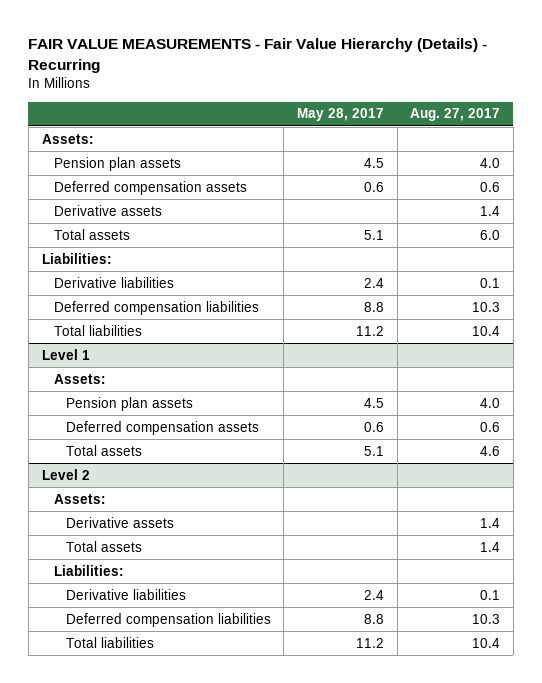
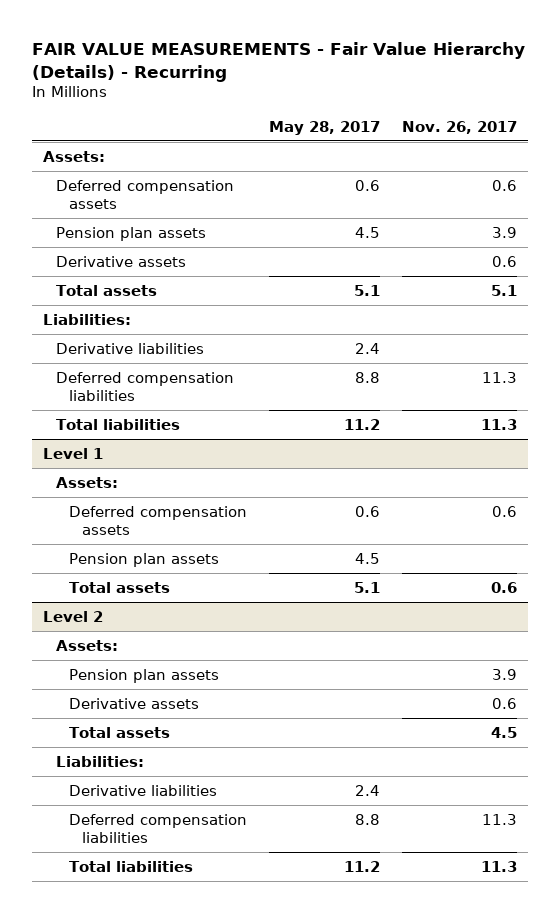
- | May 28, 2017 | Aug. 27, 2017
+ | May 28, 2017 | Nov. 26, 2017
moved down: Pension plan assets | 4.5 | 3.9
@ Level 1
moved down: Pension plan assets | 4.5 |
@ Level 2
+ Pension plan assets | | 3.9

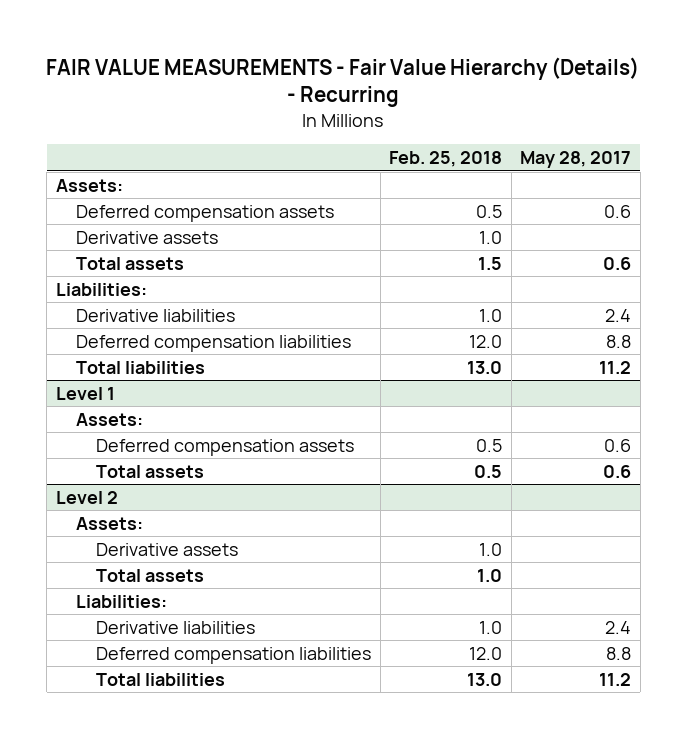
- | May 28, 2017 | Nov. 26, 2017
+ | Feb. 25, 2018 | May 28, 2017
- Pension plan assets | 4.5 | 3.9
- Total assets | 5.1 | 5.1
+ Total assets | 1.5 | 0.6
@ Level 1
- Pension plan assets | 4.5 |
- Total assets | 5.1 | 0.6
+ Total assets | 0.5 | 0.6
@ Level 2
- Pension plan assets | | 3.9

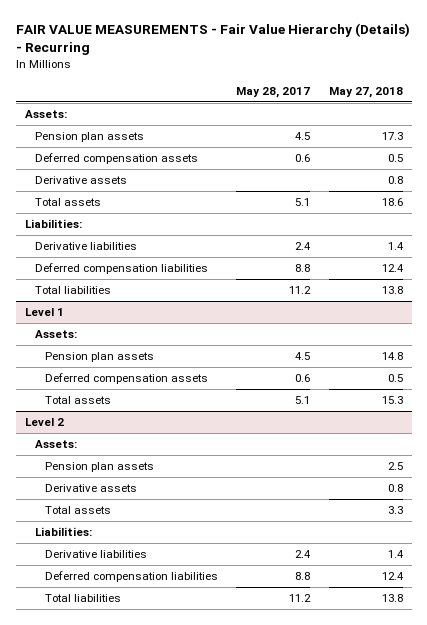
- | Feb. 25, 2018 | May 28, 2017
+ | May 28, 2017 | May 27, 2018
+ Pension plan assets | 4.5 | 17.3
- Total assets | 1.5 | 0.6
+ Total assets | 5.1 | 18.6
@ Level 1
+ Pension plan assets | 4.5 | 14.8
- Total assets | 0.5 | 0.6
+ Total assets | 5.1 | 15.3
@ Level 2
+ Pension plan assets | | 2.5

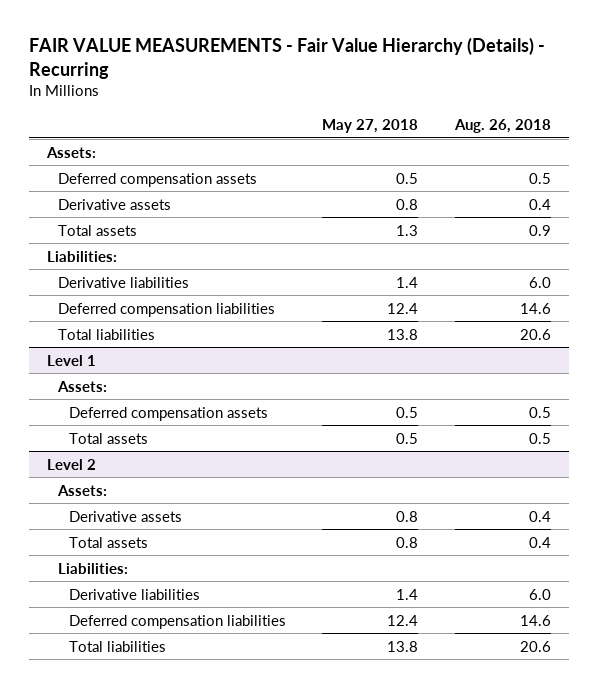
- | May 28, 2017 | May 27, 2018
+ | May 27, 2018 | Aug. 26, 2018
- Pension plan assets | 4.5 | 17.3
- Total assets | 5.1 | 18.6
+ Total assets | 1.3 | 0.9
@ Level 1
- Pension plan assets | 4.5 | 14.8
- Total assets | 5.1 | 15.3
+ Total assets | 0.5 | 0.5
@ Level 2
- Pension plan assets | | 2.5
- Total assets | | 3.3
+ Total assets | 0.8 | 0.4

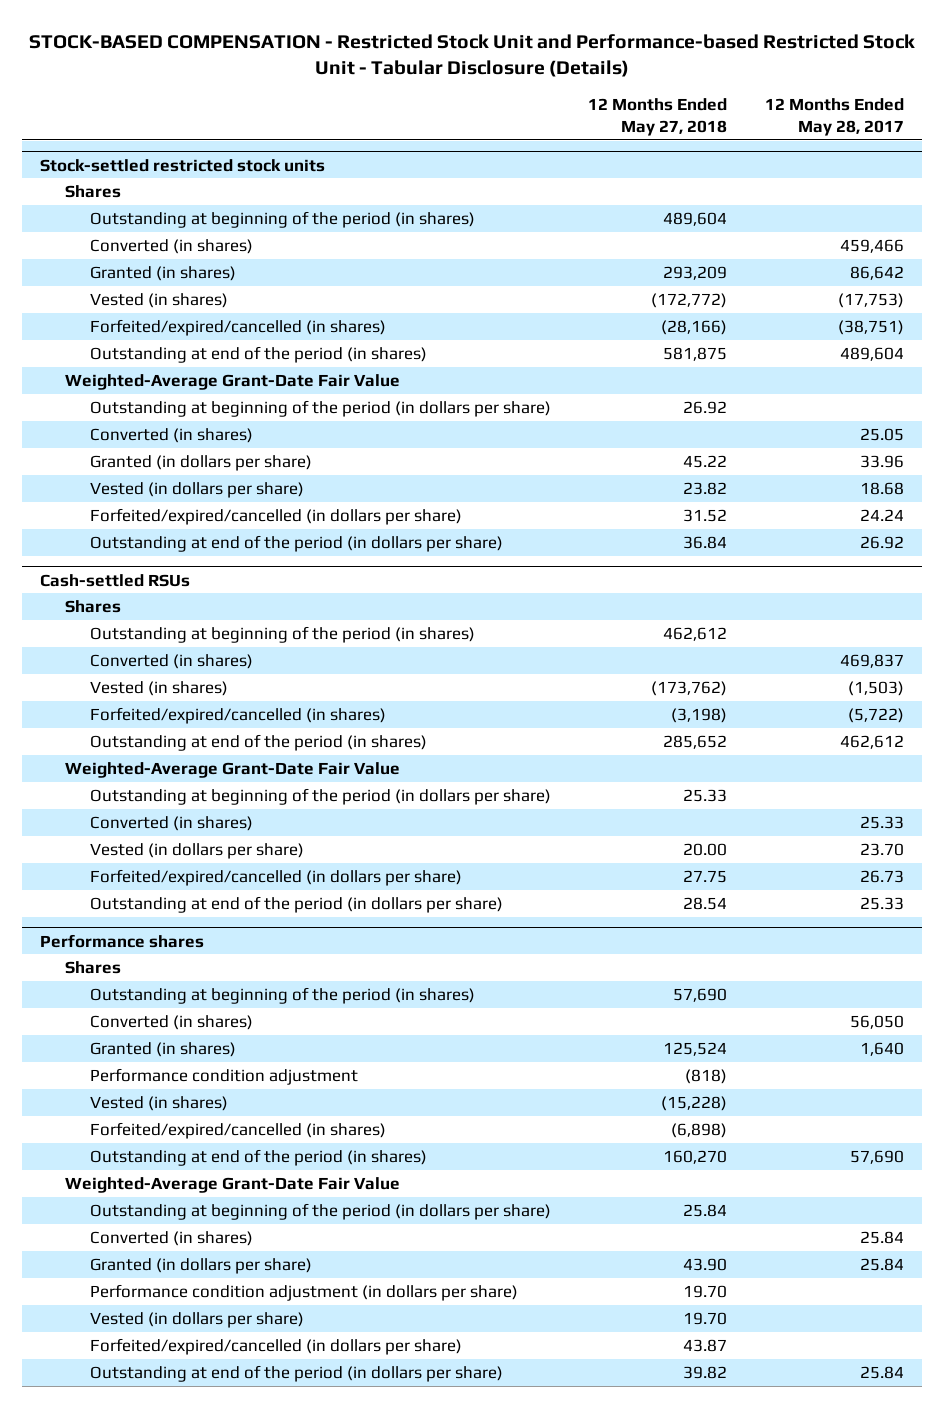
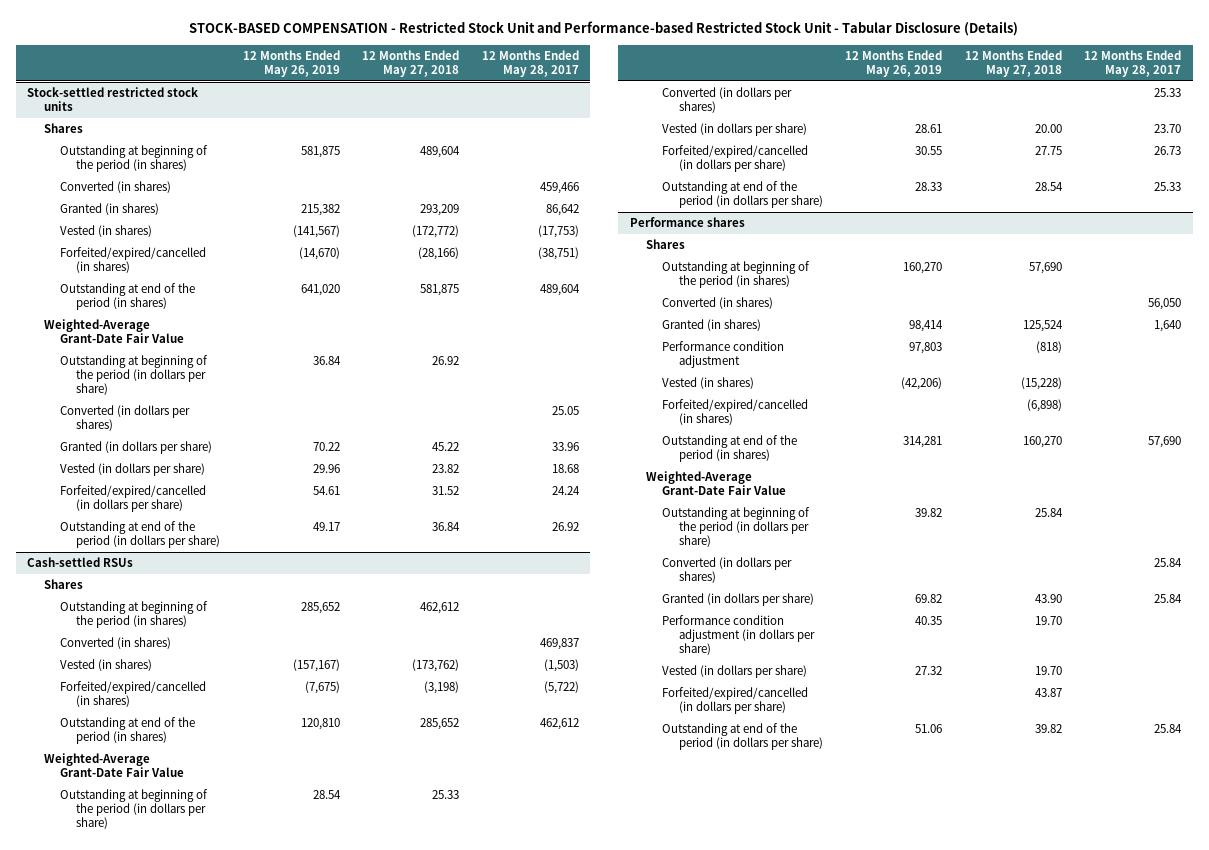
- | 12 Months Ended May 27, 2018 | 12 Months Ended May 28, 2017
+ | 12 Months Ended May 26, 2019 | 12 Months Ended May 27, 2018 | 12 Months Ended May 28, 2017
@ Stock-settled restricted stock units
- Converted (in shares) | | 25.05
+ Converted (in dollars per shares) | | | 25.05
@ Cash-settled RSUs
- Converted (in shares) | | 25.33
+ Converted (in dollars per shares) | | | 25.33
@ Performance shares
- Converted (in shares) | | 25.84
+ Converted (in dollars per shares) | | | 25.84

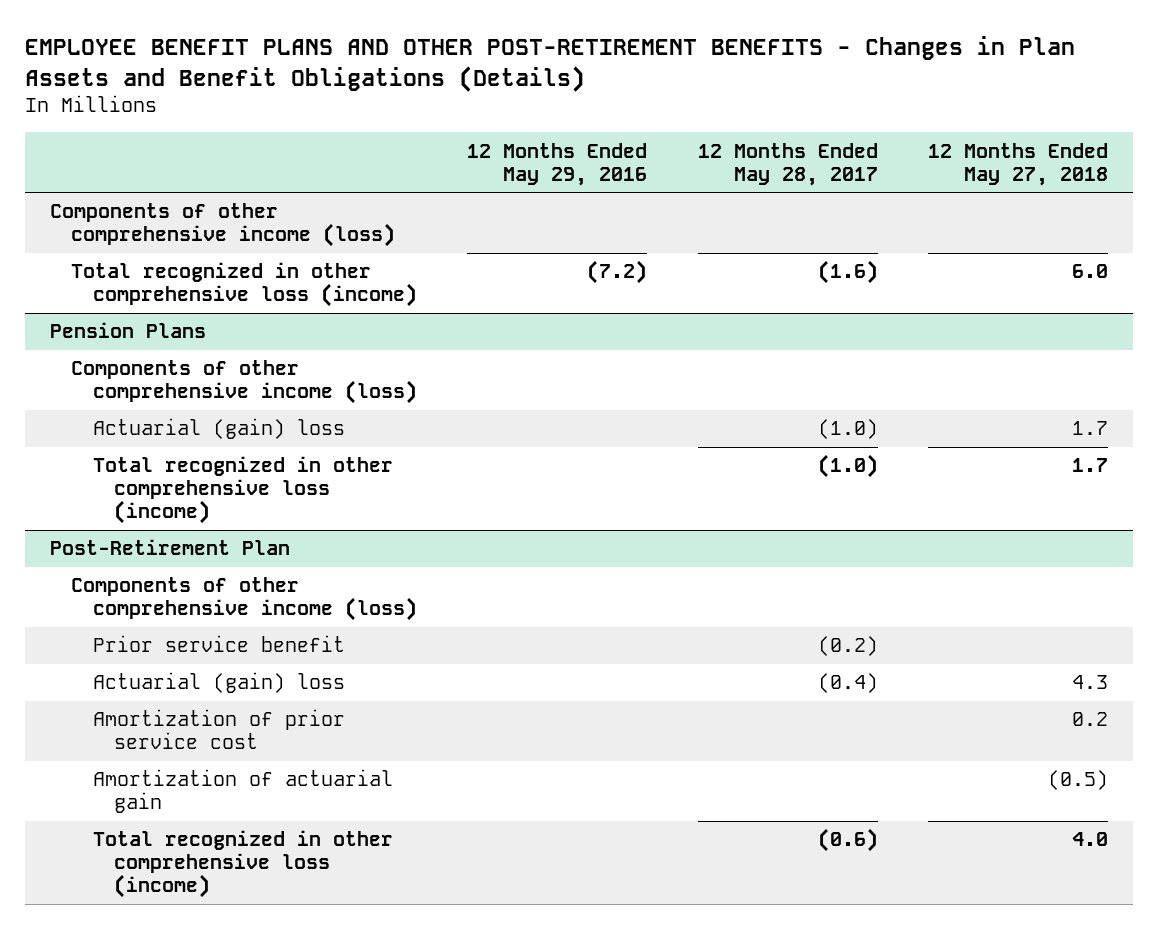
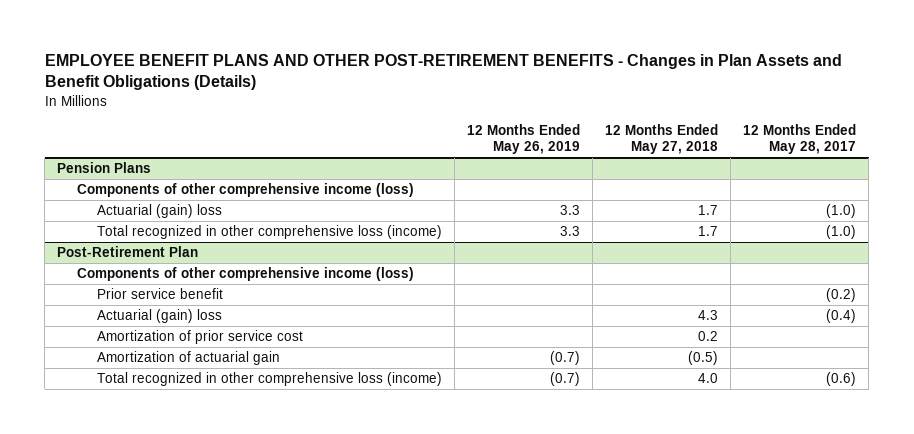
- | 12 Months Ended May 29, 2016 | 12 Months Ended May 28, 2017 | 12 Months Ended May 27, 2018
+ | 12 Months Ended May 26, 2019 | 12 Months Ended May 27, 2018 | 12 Months Ended May 28, 2017
- Components of other comprehensive income (loss)
- Total recognized in other comprehensive loss (income) | (7.2) | (1.6) | 6.0

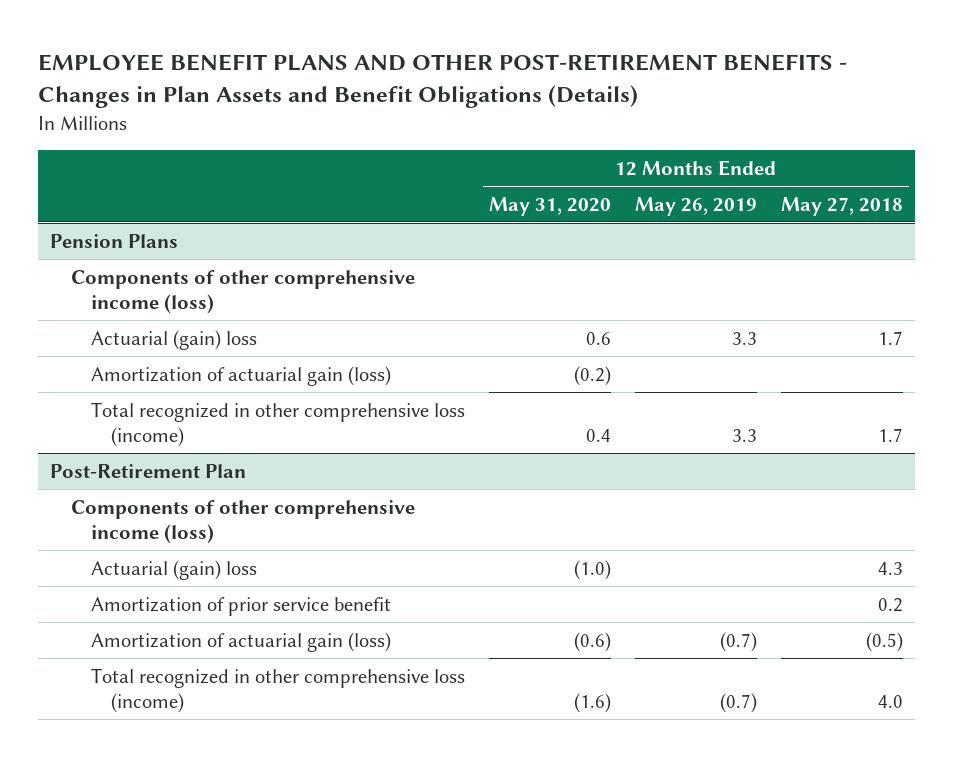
- | 12 Months Ended May 26, 2019 | 12 Months Ended May 27, 2018 | 12 Months Ended May 28, 2017
+ | 12 Months Ended May 31, 2020 | 12 Months Ended May 26, 2019 | 12 Months Ended May 27, 2018
@ Pension Plans
+ Amortization of actuarial gain (loss) | (0.2) | |
@ Post-Retirement Plan
- Prior service benefit | | | (0.2)
- Amortization of prior service cost | | 0.2 |
- Amortization of actuarial gain | (0.7) | (0.5) |
+ Amortization of prior service benefit | | | 0.2
+ Amortization of actuarial gain (loss) | (0.6) | (0.7) | (0.5)

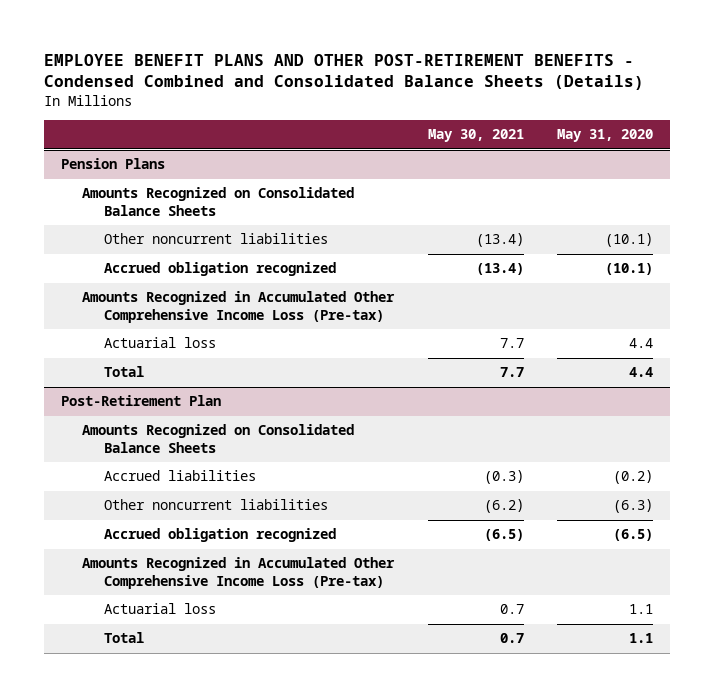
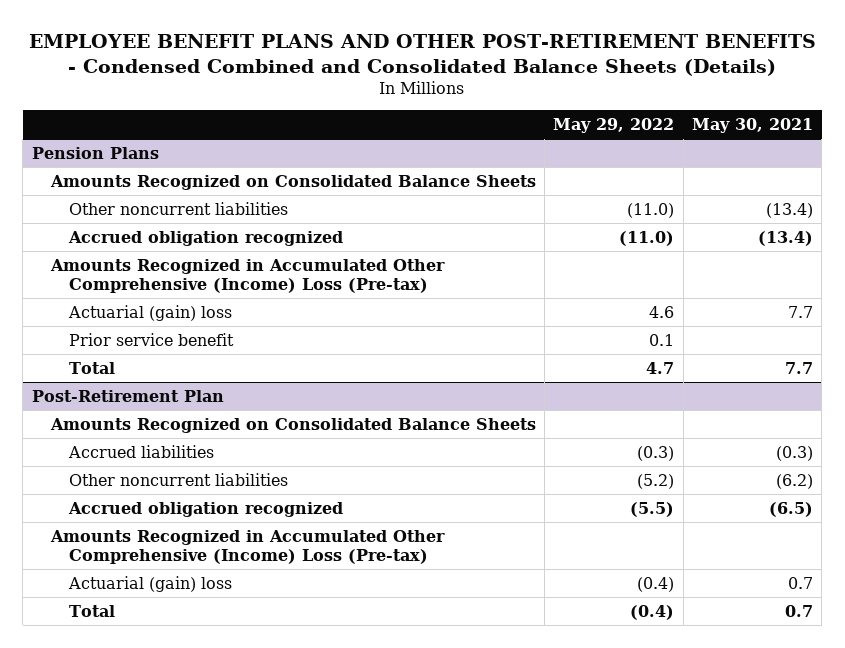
- | May 30, 2021 | May 31, 2020
+ | May 29, 2022 | May 30, 2021
@ Pension Plans
- Amounts Recognized in Accumulated Other Comprehensive Income Loss (Pre-tax)
- Actuarial loss | 7.7 | 4.4
+ Amounts Recognized in Accumulated Other Comprehensive (Income) Loss (Pre-tax)
+ Actuarial (gain) loss | 4.6 | 7.7
+ Prior service benefit | 0.1 |
@ Post-Retirement Plan
- Amounts Recognized in Accumulated Other Comprehensive Income Loss (Pre-tax)
- Actuarial loss | 0.7 | 1.1
+ Amounts Recognized in Accumulated Other Comprehensive (Income) Loss (Pre-tax)
+ Actuarial (gain) loss | (0.4) | 0.7

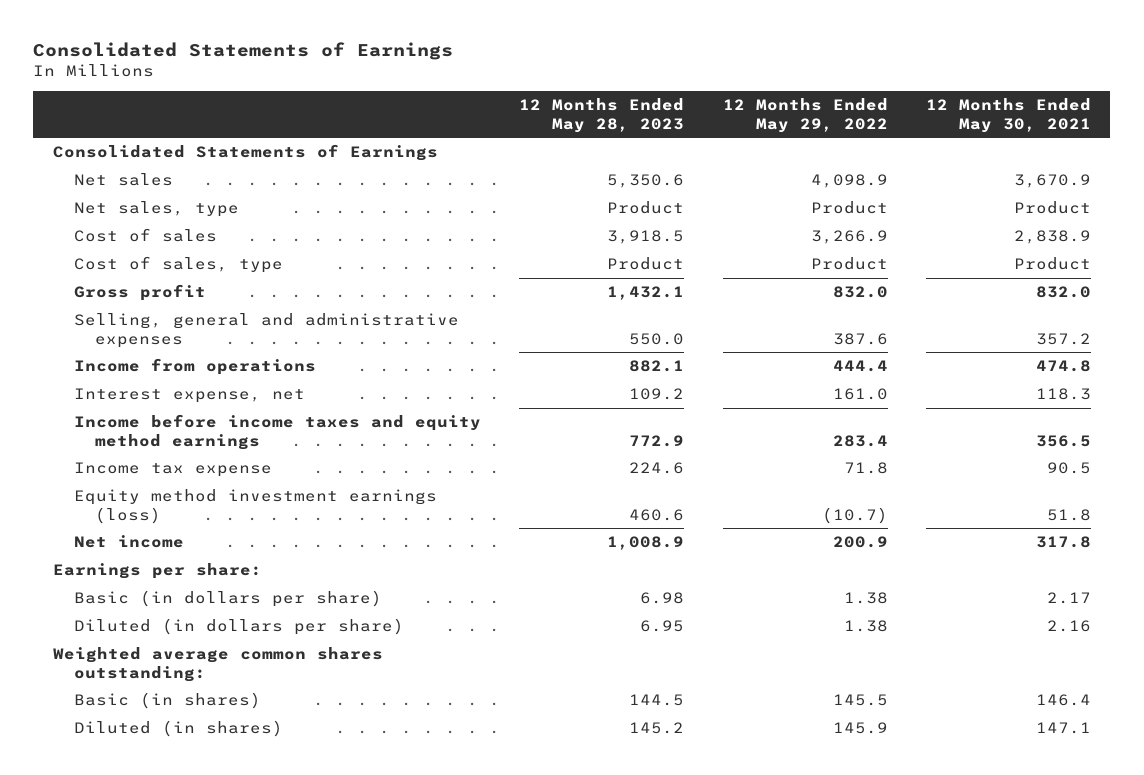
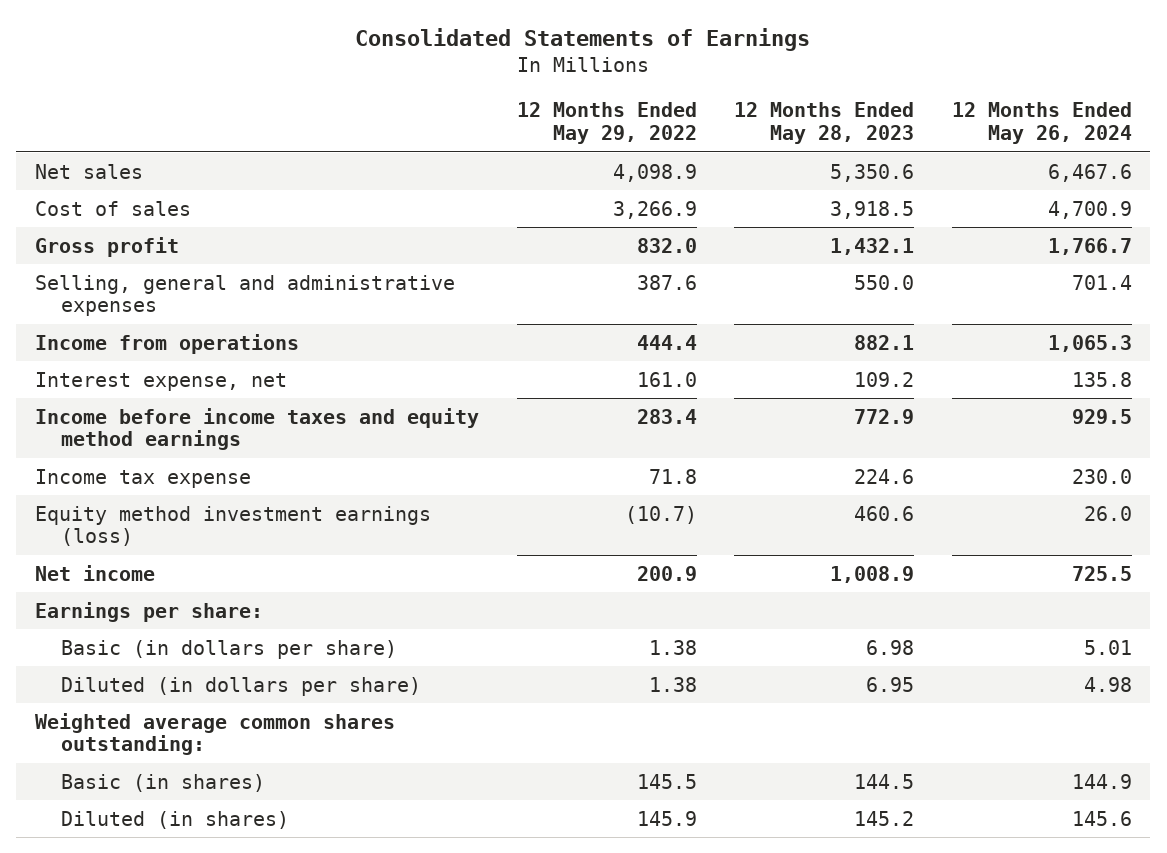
- | 12 Months Ended May 28, 2023 | 12 Months Ended May 29, 2022 | 12 Months Ended May 30, 2021
+ | 12 Months Ended May 29, 2022 | 12 Months Ended May 28, 2023 | 12 Months Ended May 26, 2024
- Consolidated Statements of Earnings
- Net sales, type | Product | Product | Product
- Cost of sales, type | Product | Product | Product

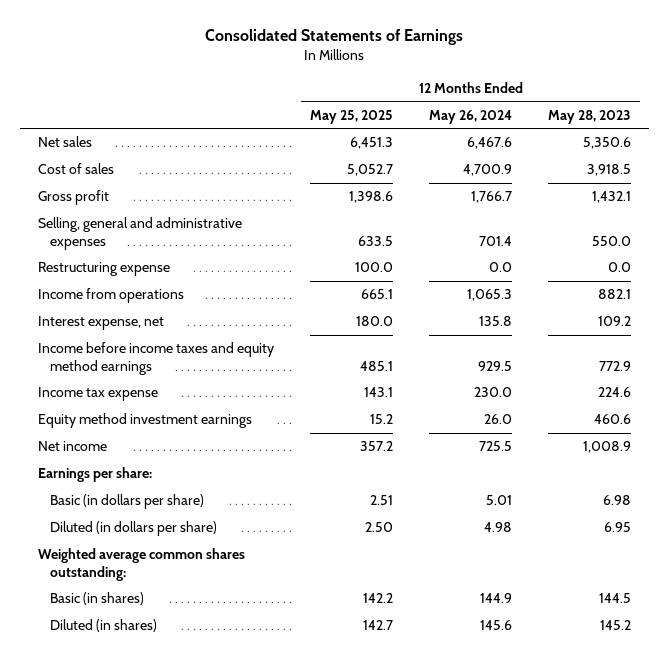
- | 12 Months Ended May 29, 2022 | 12 Months Ended May 28, 2023 | 12 Months Ended May 26, 2024
+ | 12 Months Ended May 25, 2025 | 12 Months Ended May 26, 2024 | 12 Months Ended May 28, 2023
+ Restructuring expense | 100.0 | 0.0 | 0.0
- Equity method investment earnings (loss) | (10.7) | 460.6 | 26.0
+ Equity method investment earnings | 15.2 | 26.0 | 460.6

